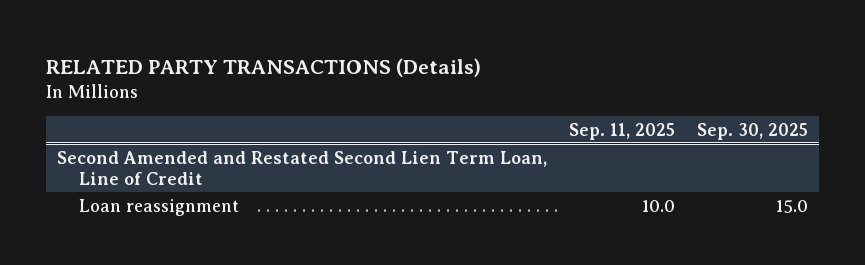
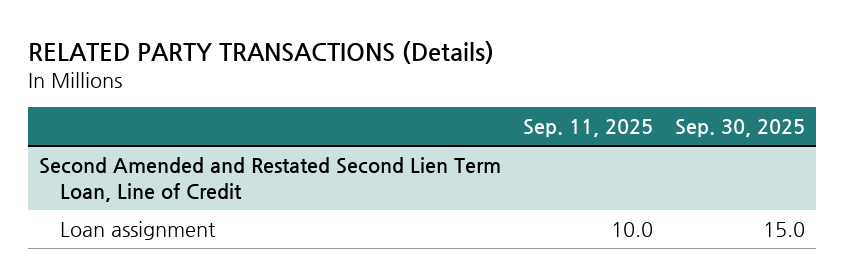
@ Second Amended and Restated Second Lien Term Loan, Line of Credit
- Loan reassignment | 10.0 | 15.0
+ Loan assignment | 10.0 | 15.0

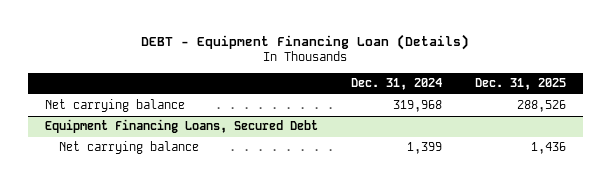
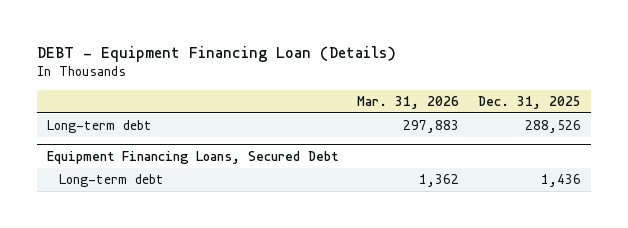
- | Dec. 31, 2024 | Dec. 31, 2025
+ | Mar. 31, 2026 | Dec. 31, 2025
- Net carrying balance | 319,968 | 288,526
+ Long-term debt | 297,883 | 288,526
@ Equipment Financing Loans, Secured Debt
- Net carrying balance | 1,399 | 1,436
+ Long-term debt | 1,362 | 1,436

